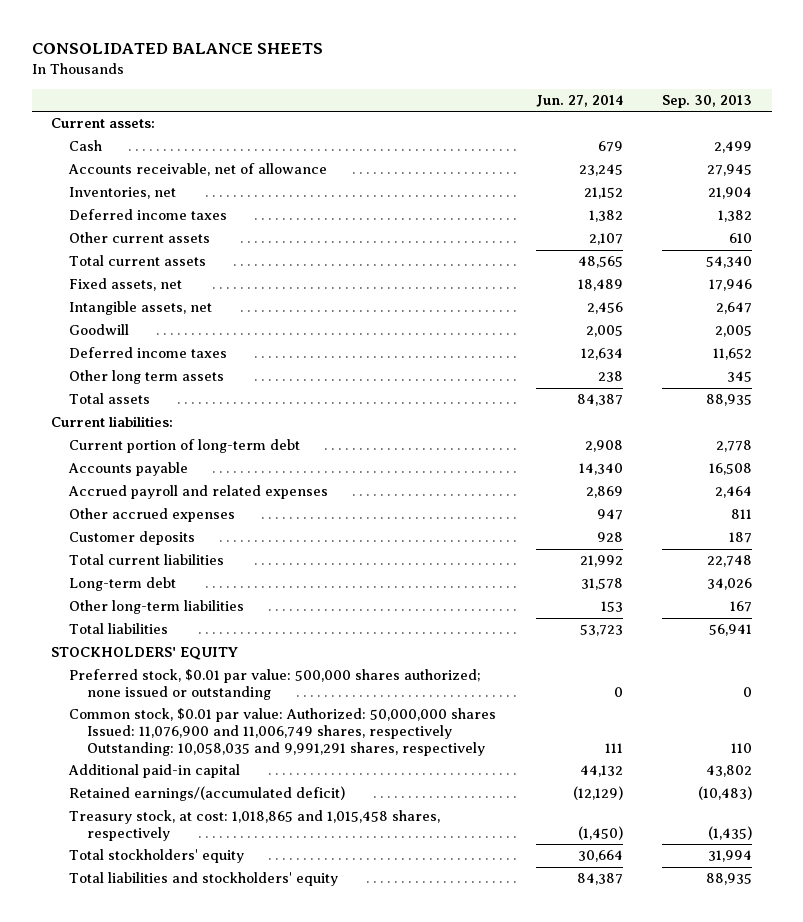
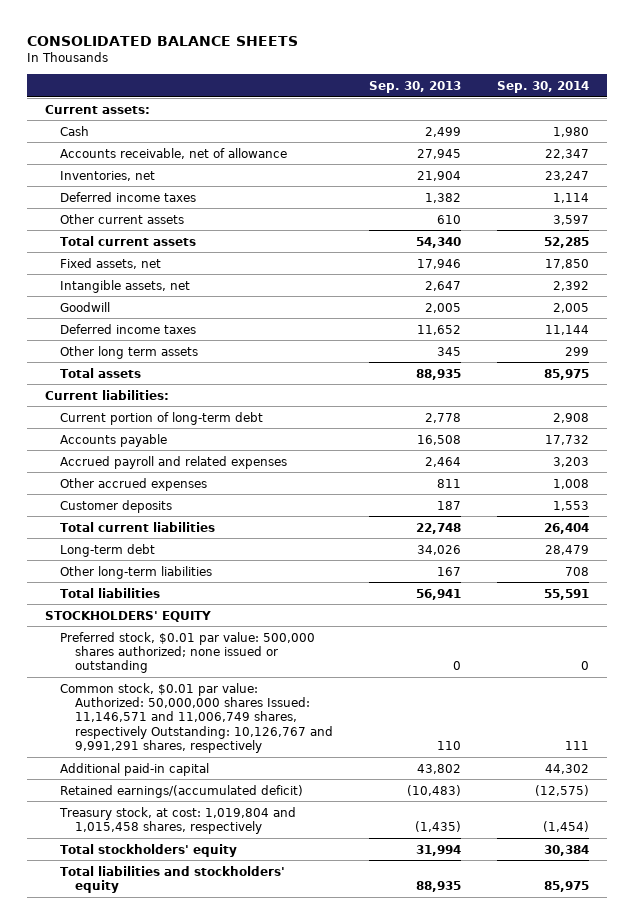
- | Jun. 27, 2014 | Sep. 30, 2013
+ | Sep. 30, 2013 | Sep. 30, 2014
- Common stock, $0.01 par value: Authorized: 50,000,000 shares Issued: 11,076,900 and 11,006,749 shares, respectively Outstanding: 10,058,035 and 9,991,291 shares, respectively | 111 | 110
+ Common stock, $0.01 par value: Authorized: 50,000,000 shares Issued: 11,146,571 and 11,006,749 shares, respectively Outstanding: 10,126,767 and 9,991,291 shares, respectively | 110 | 111
- Treasury stock, at cost: 1,018,865 and 1,015,458 shares, respectively | (1,450) | (1,435)
+ Treasury stock, at cost: 1,019,804 and 1,015,458 shares, respectively | (1,435) | (1,454)

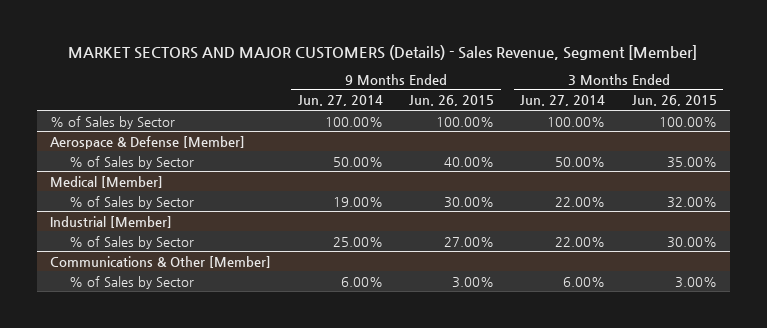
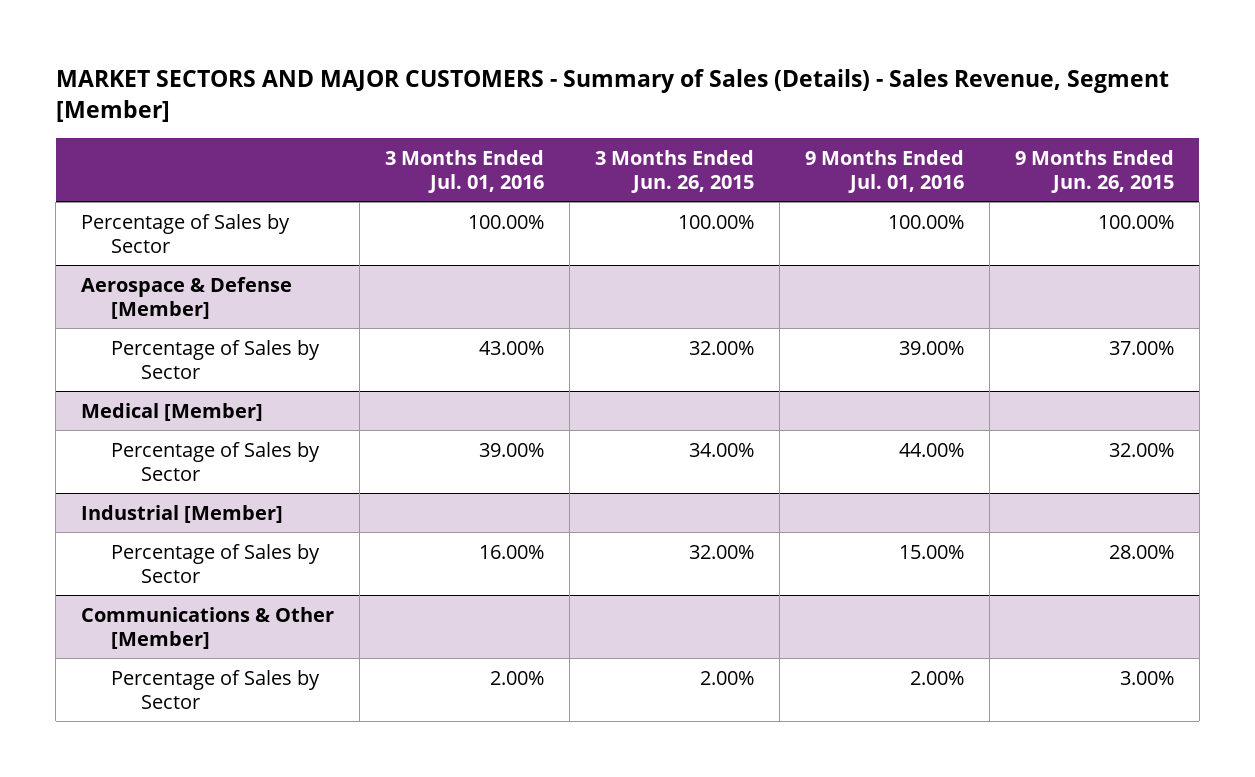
- MARKET SECTORS AND MAJOR CUSTOMERS (Details) - Sales Revenue, Segment [Member]
+ MARKET SECTORS AND MAJOR CUSTOMERS - Summary of Sales (Details) - Sales Revenue, Segment [Member]
- | 9 Months Ended Jun. 27, 2014 | 9 Months Ended Jun. 26, 2015 | 3 Months Ended Jun. 27, 2014 | 3 Months Ended Jun. 26, 2015
+ | 3 Months Ended Jul. 01, 2016 | 3 Months Ended Jun. 26, 2015 | 9 Months Ended Jul. 01, 2016 | 9 Months Ended Jun. 26, 2015
- % of Sales by Sector | 100.00% | 100.00% | 100.00% | 100.00%
+ Percentage of Sales by Sector | 100.00% | 100.00% | 100.00% | 100.00%
@ Aerospace & Defense [Member]
- % of Sales by Sector | 50.00% | 40.00% | 50.00% | 35.00%
+ Percentage of Sales by Sector | 43.00% | 32.00% | 39.00% | 37.00%
@ Medical [Member]
- % of Sales by Sector | 19.00% | 30.00% | 22.00% | 32.00%
+ Percentage of Sales by Sector | 39.00% | 34.00% | 44.00% | 32.00%
@ Industrial [Member]
- % of Sales by Sector | 25.00% | 27.00% | 22.00% | 30.00%
+ Percentage of Sales by Sector | 16.00% | 32.00% | 15.00% | 28.00%
@ Communications & Other [Member]
- % of Sales by Sector | 6.00% | 3.00% | 6.00% | 3.00%
+ Percentage of Sales by Sector | 2.00% | 2.00% | 2.00% | 3.00%

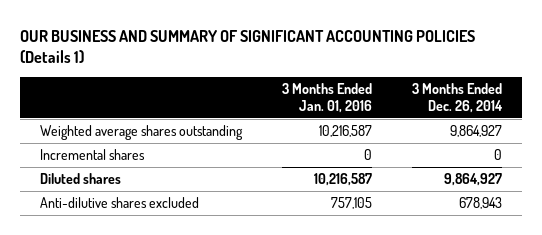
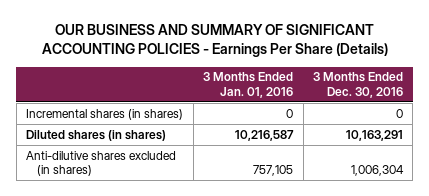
- OUR BUSINESS AND SUMMARY OF SIGNIFICANT ACCOUNTING POLICIES (Details 1)
+ OUR BUSINESS AND SUMMARY OF SIGNIFICANT ACCOUNTING POLICIES - Earnings Per Share (Details)
- | 3 Months Ended Jan. 01, 2016 | 3 Months Ended Dec. 26, 2014
+ | 3 Months Ended Jan. 01, 2016 | 3 Months Ended Dec. 30, 2016
- Weighted average shares outstanding | 10,216,587 | 9,864,927
- Incremental shares | 0 | 0
- Diluted shares | 10,216,587 | 9,864,927
- Anti-dilutive shares excluded | 757,105 | 678,943
+ Incremental shares (in shares) | 0 | 0
+ Diluted shares (in shares) | 10,216,587 | 10,163,291
+ Anti-dilutive shares excluded (in shares) | 757,105 | 1,006,304

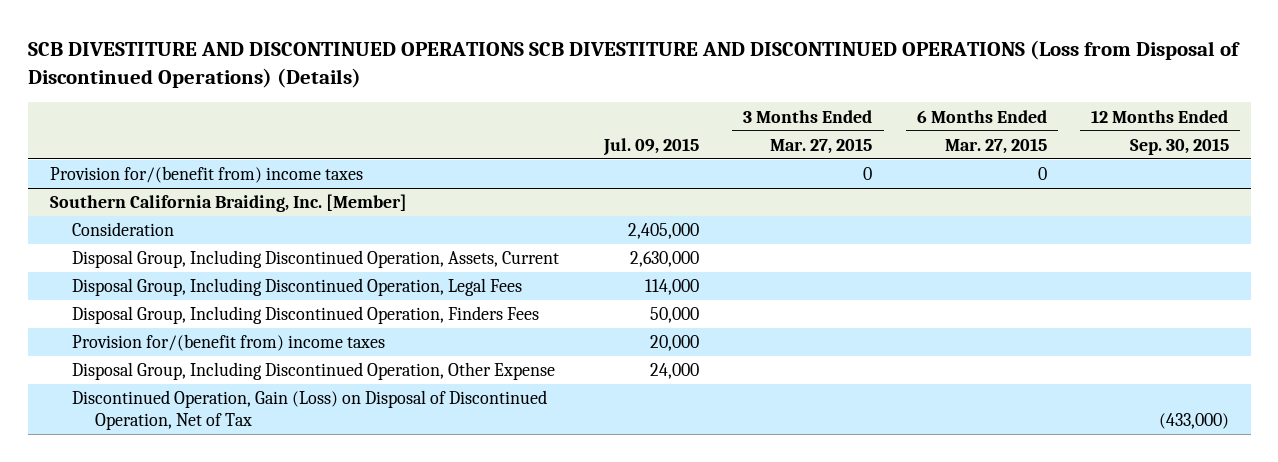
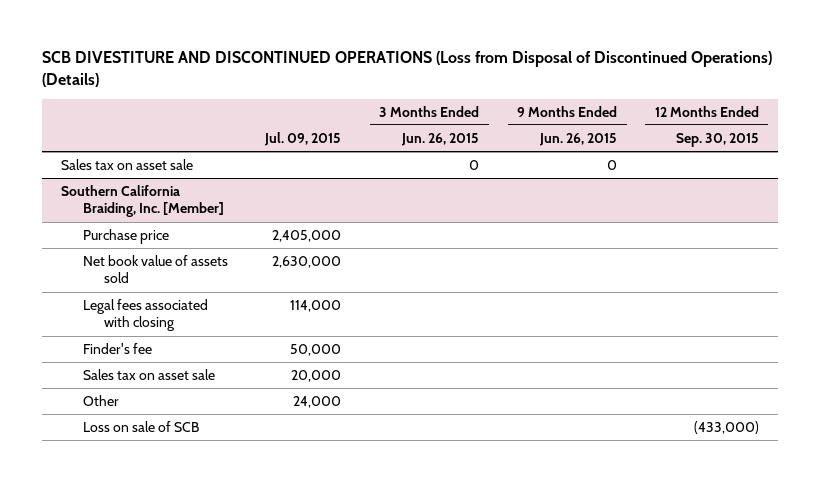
- SCB DIVESTITURE AND DISCONTINUED OPERATIONS SCB DIVESTITURE AND DISCONTINUED OPERATIONS (Loss from Disposal of Discontinued Operations) (Details)
+ SCB DIVESTITURE AND DISCONTINUED OPERATIONS (Loss from Disposal of Discontinued Operations) (Details)
- | Jul. 09, 2015 | 3 Months Ended Mar. 27, 2015 | 6 Months Ended Mar. 27, 2015 | 12 Months Ended Sep. 30, 2015
+ | Jul. 09, 2015 | 3 Months Ended Jun. 26, 2015 | 9 Months Ended Jun. 26, 2015 | 12 Months Ended Sep. 30, 2015
- Provision for/(benefit from) income taxes | | 0 | 0 |
+ Sales tax on asset sale | | 0 | 0 |
@ Southern California Braiding, Inc. [Member]
- Consideration | 2,405,000 | | |
- Disposal Group, Including Discontinued Operation, Assets, Current | 2,630,000 | | |
- Disposal Group, Including Discontinued Operation, Legal Fees | 114,000 | | |
- Disposal Group, Including Discontinued Operation, Finders Fees | 50,000 | | |
- Provision for/(benefit from) income taxes | 20,000 | | |
- Disposal Group, Including Discontinued Operation, Other Expense | 24,000 | | |
- Discontinued Operation, Gain (Loss) on Disposal of Discontinued Operation, Net of Tax | | | | (433,000)
+ Purchase price | 2,405,000 | | |
+ Net book value of assets sold | 2,630,000 | | |
+ Legal fees associated with closing | 114,000 | | |
+ Finder's fee | 50,000 | | |
+ Sales tax on asset sale | 20,000 | | |
+ Other | 24,000 | | |
+ Loss on sale of SCB | | | | (433,000)

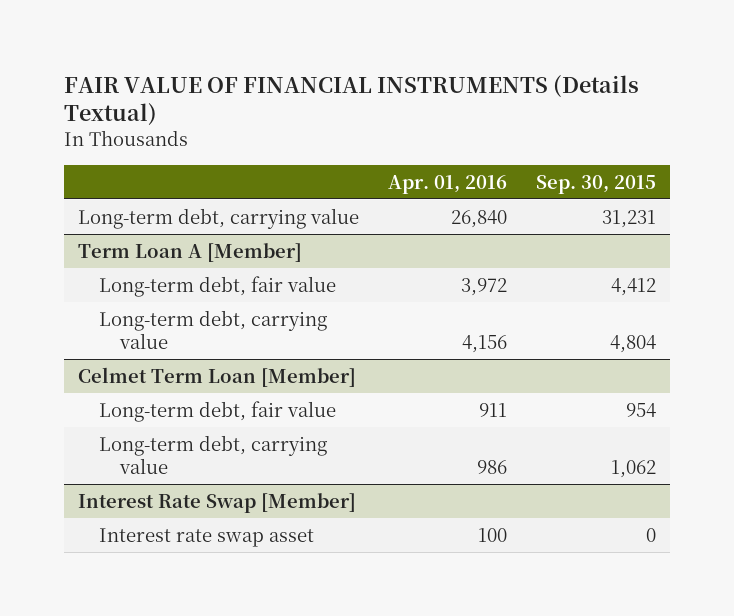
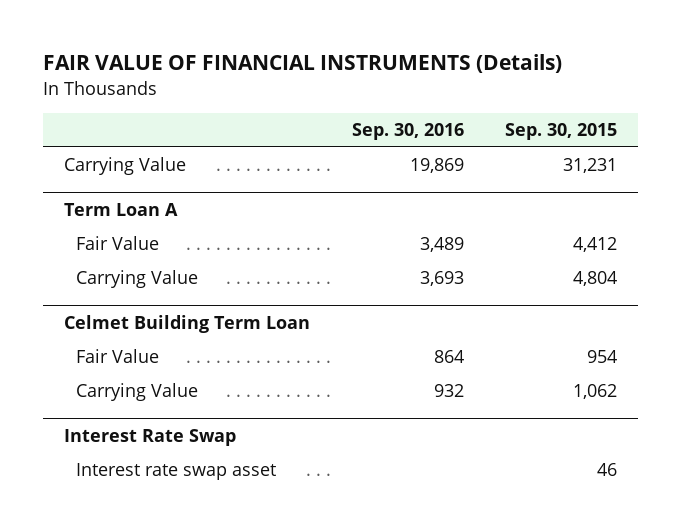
- FAIR VALUE OF FINANCIAL INSTRUMENTS (Details Textual)
+ FAIR VALUE OF FINANCIAL INSTRUMENTS (Details)
- | Apr. 01, 2016 | Sep. 30, 2015
+ | Sep. 30, 2016 | Sep. 30, 2015
- Long-term debt, carrying value | 26,840 | 31,231
- Term Loan A [Member]
- Long-term debt, fair value | 3,972 | 4,412
- Long-term debt, carrying value | 4,156 | 4,804
- Celmet Term Loan [Member]
- Long-term debt, fair value | 911 | 954
- Long-term debt, carrying value | 986 | 1,062
- Interest Rate Swap [Member]
- Interest rate swap asset | 100 | 0
+ Carrying Value | 19,869 | 31,231
+ Term Loan A
+ Fair Value | 3,489 | 4,412
+ Carrying Value | 3,693 | 4,804
+ Celmet Building Term Loan
+ Fair Value | 864 | 954
+ Carrying Value | 932 | 1,062
+ Interest Rate Swap
+ Interest rate swap asset | | 46

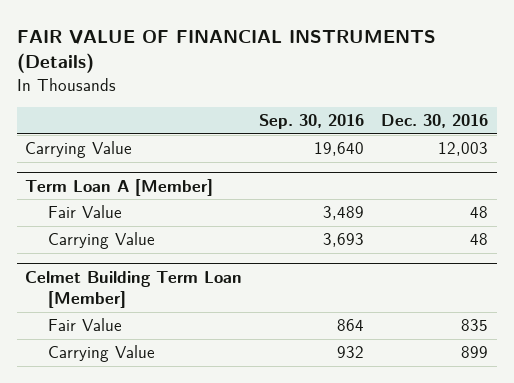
- | Sep. 30, 2016 | Sep. 30, 2015
+ | Sep. 30, 2016 | Dec. 30, 2016
- Carrying Value | 19,869 | 31,231
- Term Loan A
+ Carrying Value | 19,640 | 12,003
+ Term Loan A [Member]
- Celmet Building Term Loan
+ Celmet Building Term Loan [Member]
- Interest Rate Swap
- Interest rate swap asset | | 46

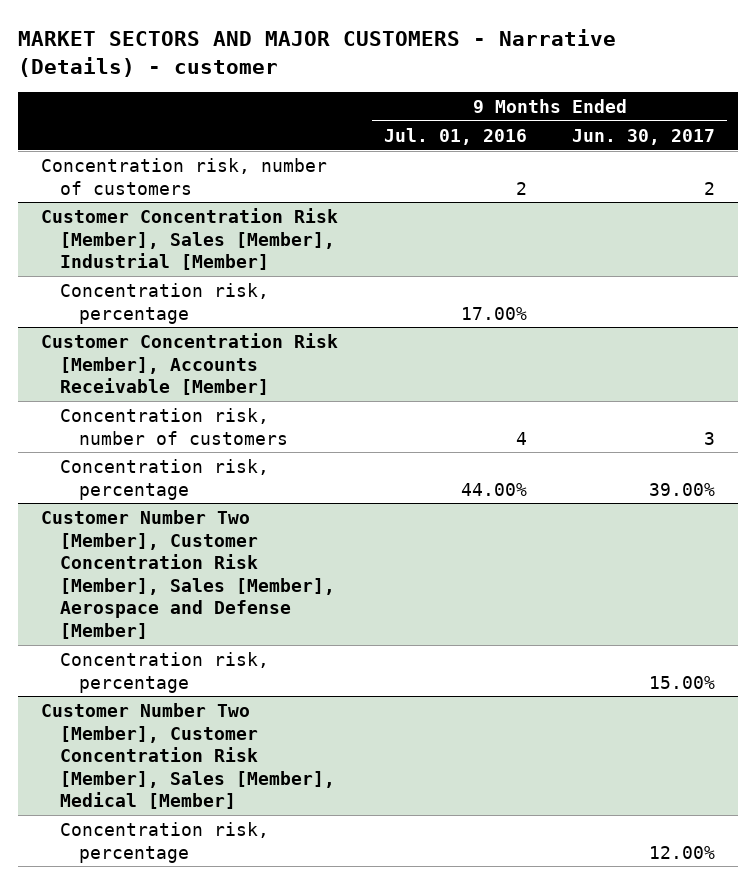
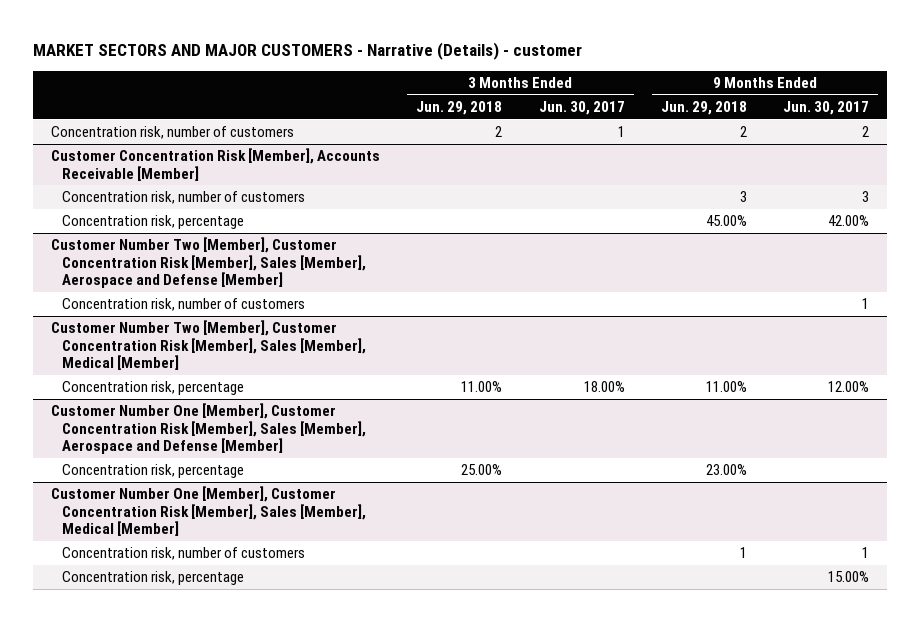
- | 9 Months Ended Jul. 01, 2016 | 9 Months Ended Jun. 30, 2017
+ | 3 Months Ended Jun. 29, 2018 | 3 Months Ended Jun. 30, 2017 | 9 Months Ended Jun. 29, 2018 | 9 Months Ended Jun. 30, 2017
- Customer Concentration Risk [Member], Sales [Member], Industrial [Member]
- Concentration risk, percentage | 17.00% |
@ Customer Concentration Risk [Member], Accounts Receivable [Member]
- Concentration risk, percentage | 44.00% | 39.00%
+ Concentration risk, percentage | | | 45.00% | 42.00%
@ Customer Number Two [Member], Customer Concentration Risk [Member], Sales [Member], Aerospace and Defense [Member]
- Concentration risk, percentage | | 15.00%
+ Concentration risk, number of customers | | | | 1
+ Customer Number One [Member], Customer Concentration Risk [Member], Sales [Member], Aerospace and Defense [Member]
+ Concentration risk, percentage | 25.00% | | 23.00% |
+ Customer Number One [Member], Customer Concentration Risk [Member], Sales [Member], Medical [Member]
+ Concentration risk, number of customers | | | 1 | 1
+ Concentration risk, percentage | | | | 15.00%

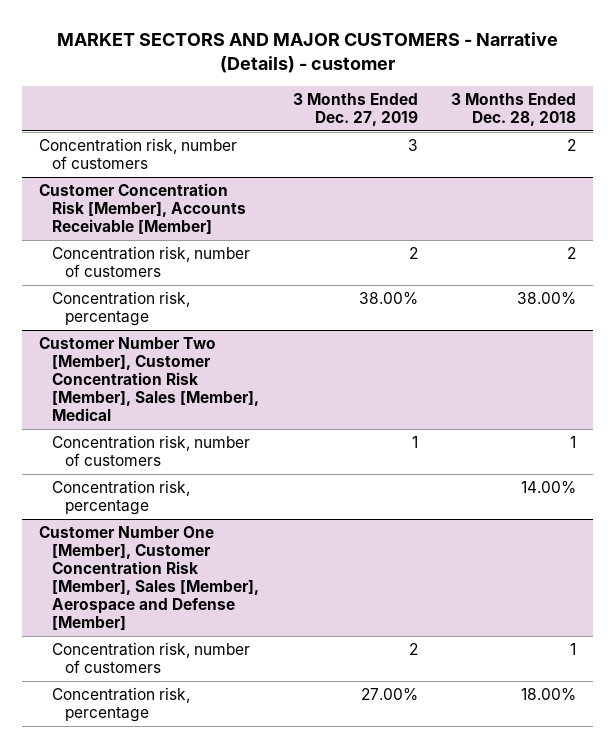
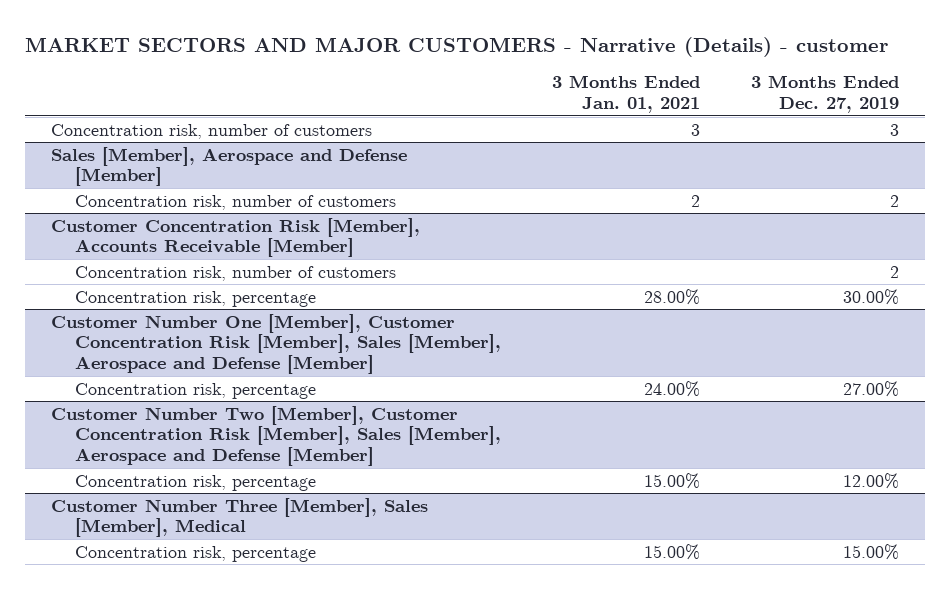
- | 3 Months Ended Dec. 27, 2019 | 3 Months Ended Dec. 28, 2018
+ | 3 Months Ended Jan. 01, 2021 | 3 Months Ended Dec. 27, 2019
+ Sales [Member], Aerospace and Defense [Member]
+ Concentration risk, number of customers | 2 | 2
@ Customer Concentration Risk [Member], Accounts Receivable [Member]
- Concentration risk, percentage | 38.00% | 38.00%
- Customer Number Two [Member], Customer Concentration Risk [Member], Sales [Member], Medical
- Concentration risk, number of customers | 1 | 1
- Concentration risk, percentage | | 14.00%
@ Customer Concentration Risk [Member], Accounts Receivable [Member]
+ Concentration risk, percentage | 28.00% | 30.00%
@ Customer Number One [Member], Customer Concentration Risk [Member], Sales [Member], Aerospace and Defense [Member]
- Concentration risk, number of customers | 2 | 1
+ Customer Number Two [Member], Customer Concentration Risk [Member], Sales [Member], Aerospace and Defense [Member]
+ Concentration risk, percentage | 15.00% | 12.00%
+ Customer Number Three [Member], Sales [Member], Medical
+ Concentration risk, percentage | 15.00% | 15.00%

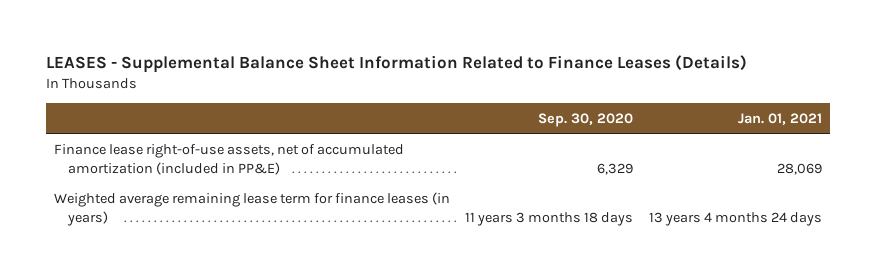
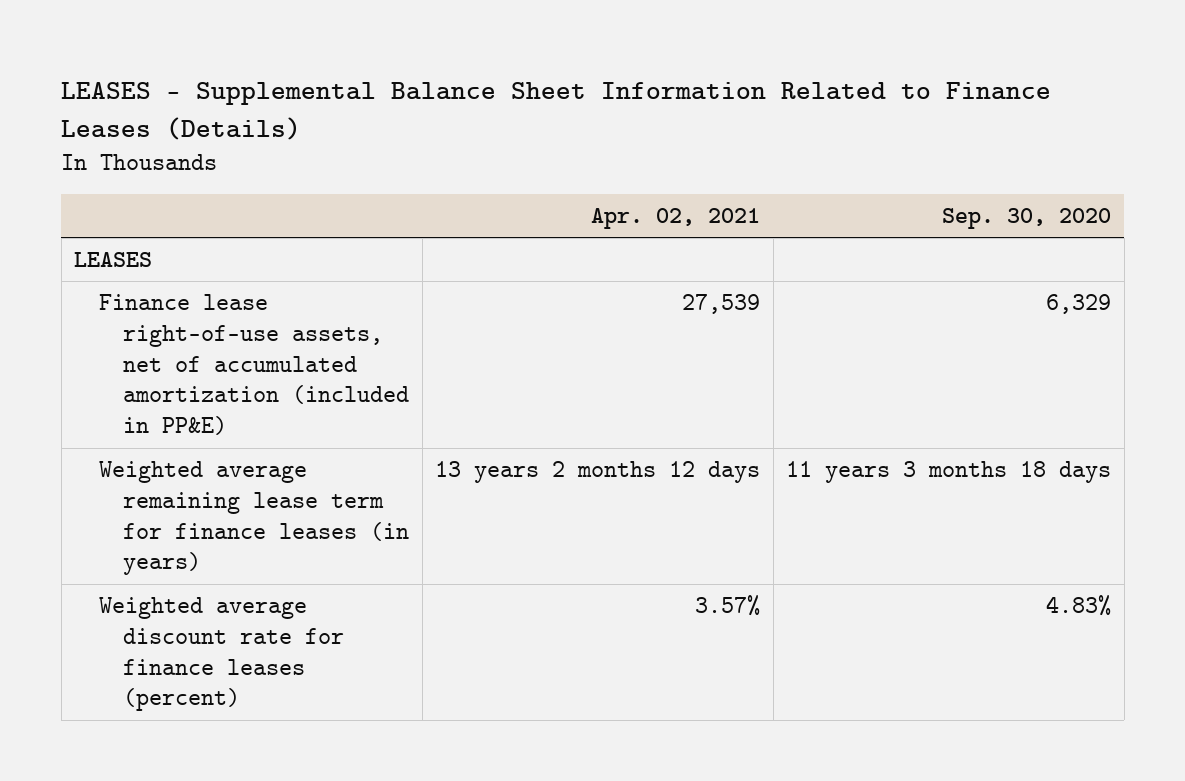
- | Sep. 30, 2020 | Jan. 01, 2021
+ | Apr. 02, 2021 | Sep. 30, 2020
+ LEASES
+ Weighted average discount rate for finance leases (percent) | 3.57% | 4.83%

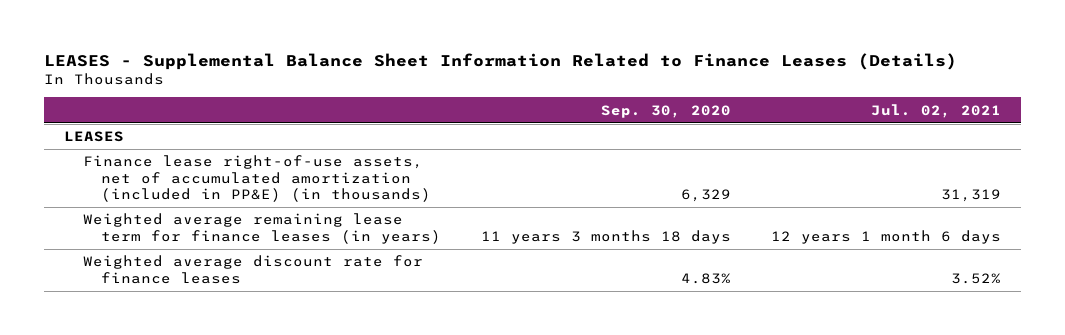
- | Apr. 02, 2021 | Sep. 30, 2020
+ | Sep. 30, 2020 | Jul. 02, 2021
- Finance lease right-of-use assets, net of accumulated amortization (included in PP&E) | 27,539 | 6,329
+ Finance lease right-of-use assets, net of accumulated amortization (included in PP&E) (in thousands) | 6,329 | 31,319
- Weighted average discount rate for finance leases (percent) | 3.57% | 4.83%
+ Weighted average discount rate for finance leases | 4.83% | 3.52%

